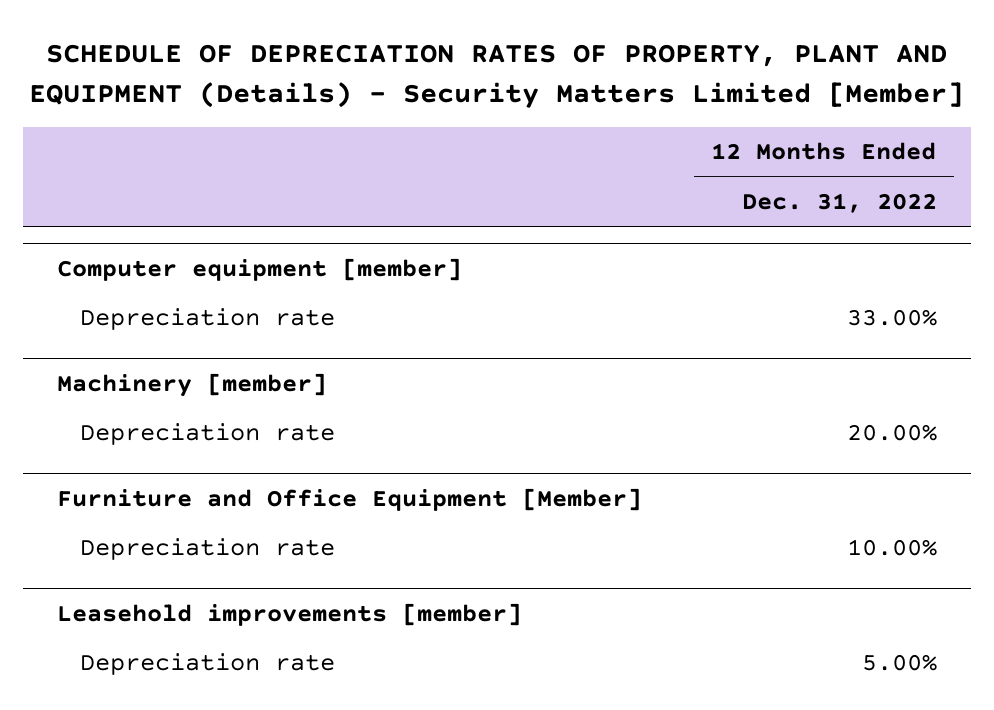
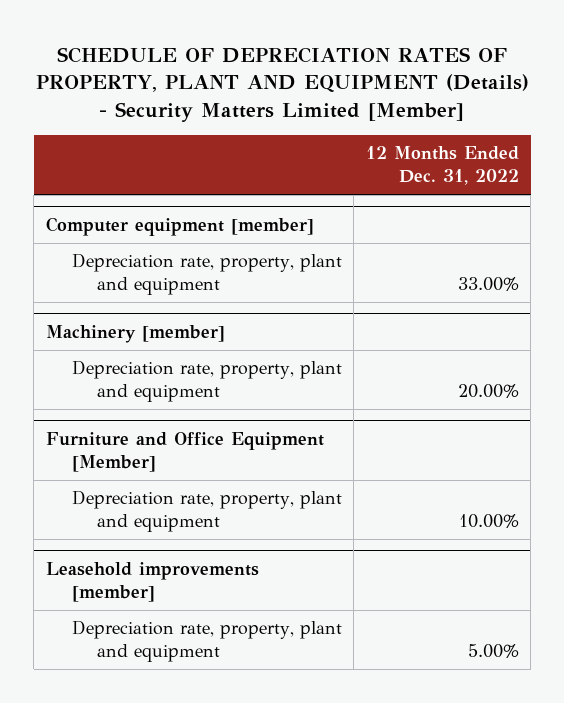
@ Computer equipment [member]
- Depreciation rate | 33.00%
+ Depreciation rate, property, plant and equipment | 33.00%
@ Machinery [member]
- Depreciation rate | 20.00%
+ Depreciation rate, property, plant and equipment | 20.00%
@ Furniture and Office Equipment [Member]
- Depreciation rate | 10.00%
+ Depreciation rate, property, plant and equipment | 10.00%
@ Leasehold improvements [member]
- Depreciation rate | 5.00%
+ Depreciation rate, property, plant and equipment | 5.00%

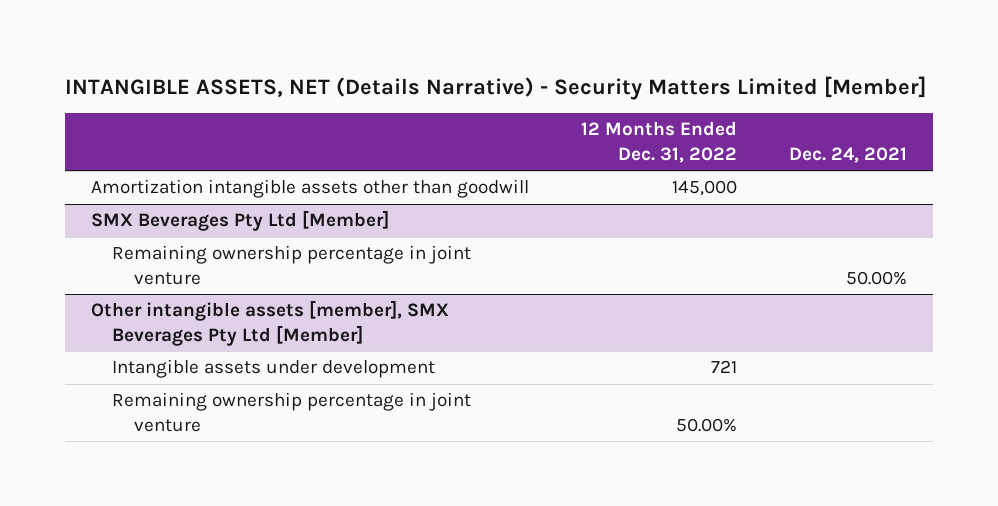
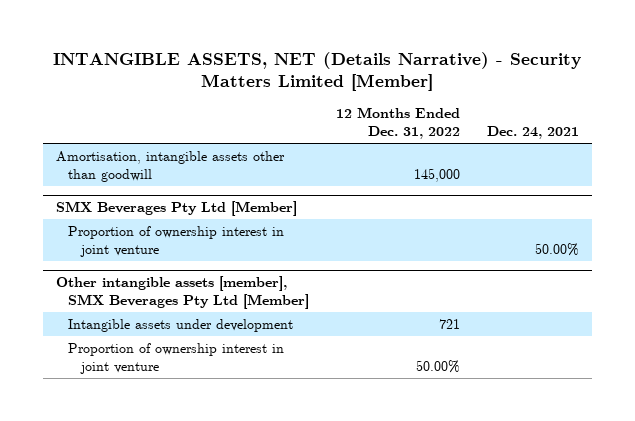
- Amortization intangible assets other than goodwill | 145,000 |
+ Amortisation, intangible assets other than goodwill | 145,000 |
@ SMX Beverages Pty Ltd [Member]
- Remaining ownership percentage in joint venture | | 50.00%
+ Proportion of ownership interest in joint venture | | 50.00%
@ Other intangible assets [member], SMX Beverages Pty Ltd [Member]
- Remaining ownership percentage in joint venture | 50.00% |
+ Proportion of ownership interest in joint venture | 50.00% |

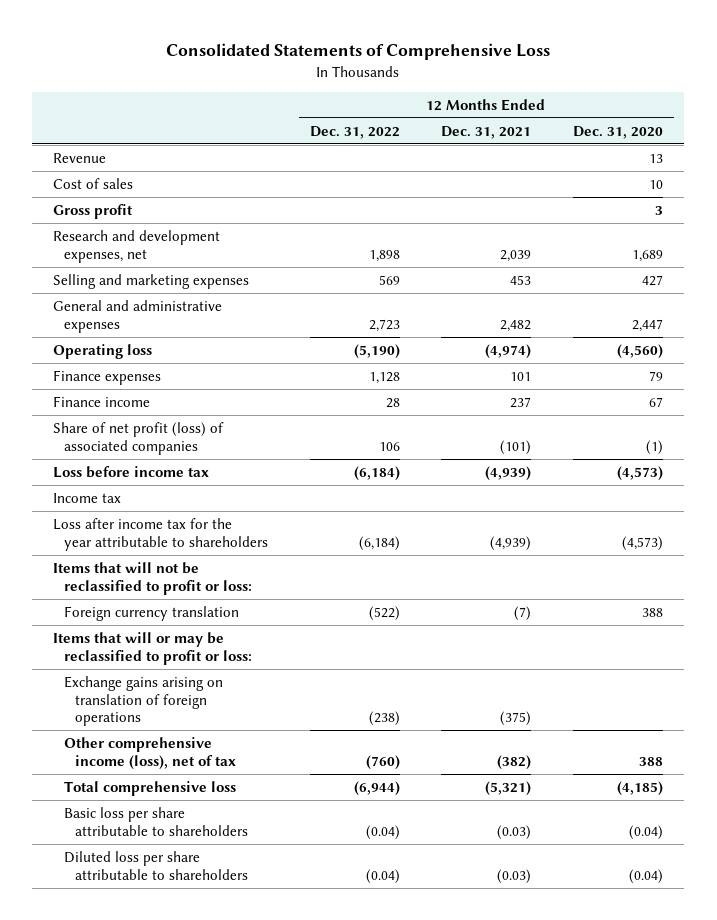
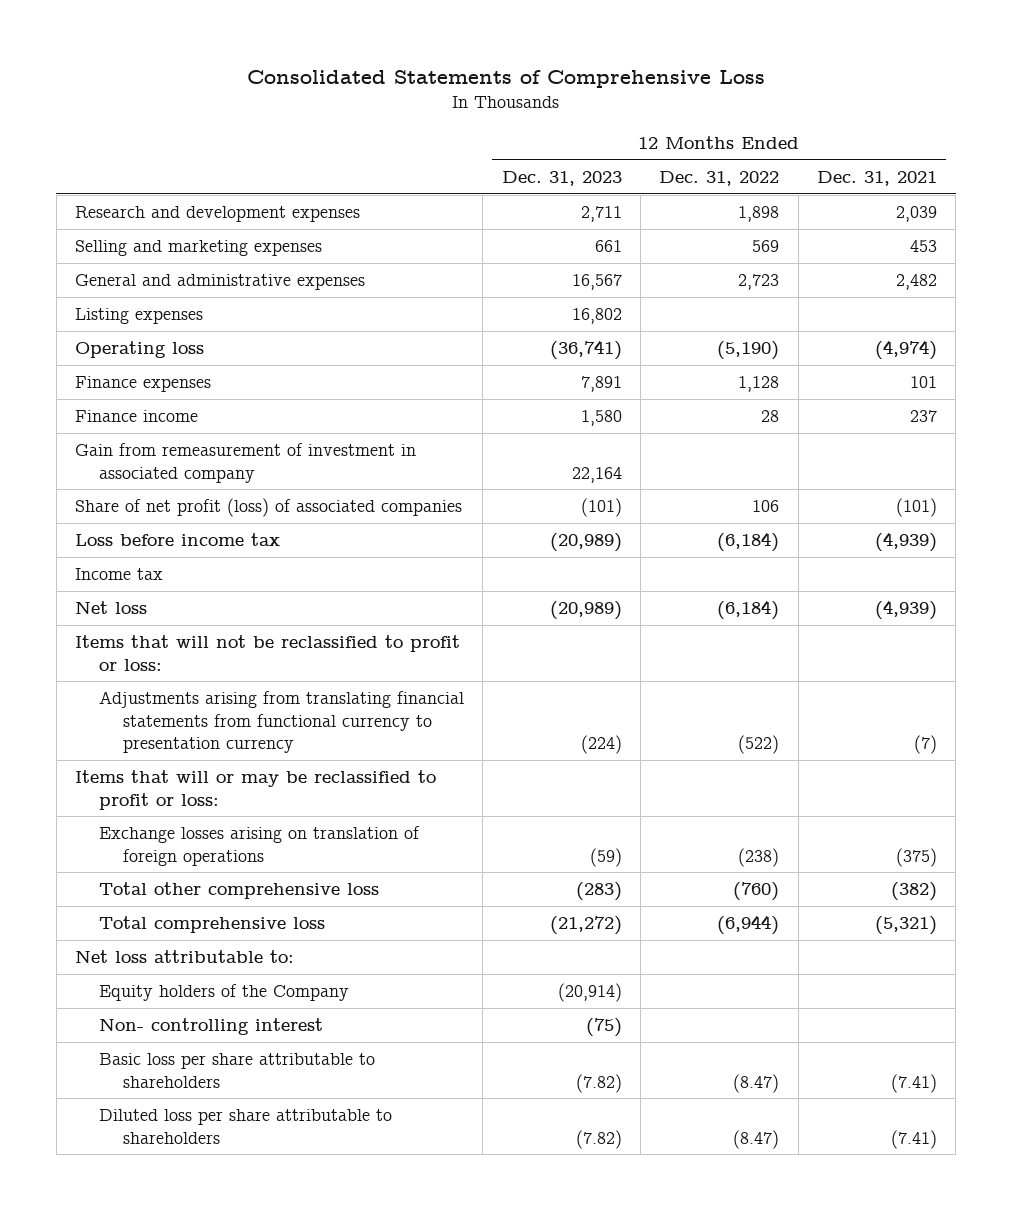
- | 12 Months Ended Dec. 31, 2022 | 12 Months Ended Dec. 31, 2021 | 12 Months Ended Dec. 31, 2020
+ | 12 Months Ended Dec. 31, 2023 | 12 Months Ended Dec. 31, 2022 | 12 Months Ended Dec. 31, 2021
- Revenue | | | 13
- Cost of sales | | | 10
- Gross profit | | | 3
- Research and development expenses, net | 1,898 | 2,039 | 1,689
+ Research and development expenses | 2,711 | 1,898 | 2,039
+ Listing expenses | 16,802 | |
+ Gain from remeasurement of investment in associated company | 22,164 | |
- Loss after income tax for the year attributable to shareholders | (6,184) | (4,939) | (4,573)
+ Net loss | (20,989) | (6,184) | (4,939)
- Foreign currency translation | (522) | (7) | 388
+ Adjustments arising from translating financial statements from functional currency to presentation currency | (224) | (522) | (7)
- Exchange gains arising on translation of foreign operations | (238) | (375) |
- Other comprehensive income (loss), net of tax | (760) | (382) | 388
+ Exchange losses arising on translation of foreign operations | (59) | (238) | (375)
+ Total other comprehensive loss | (283) | (760) | (382)
- Basic loss per share attributable to shareholders | (0.04) | (0.03) | (0.04)
- Diluted loss per share attributable to shareholders | (0.04) | (0.03) | (0.04)
+ Net loss attributable to:
+ Equity holders of the Company | (20,914) | |
+ Non- controlling interest | (75) | |
+ Basic loss per share attributable to shareholders | (7.82) | (8.47) | (7.41)
+ Diluted loss per share attributable to shareholders | (7.82) | (8.47) | (7.41)

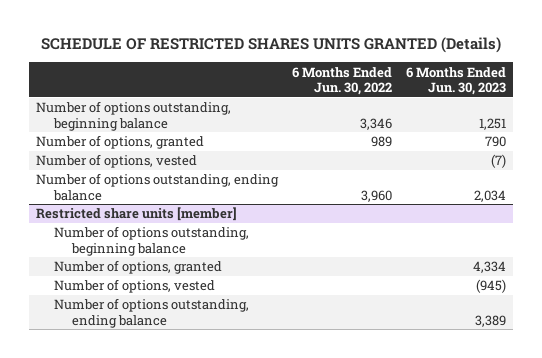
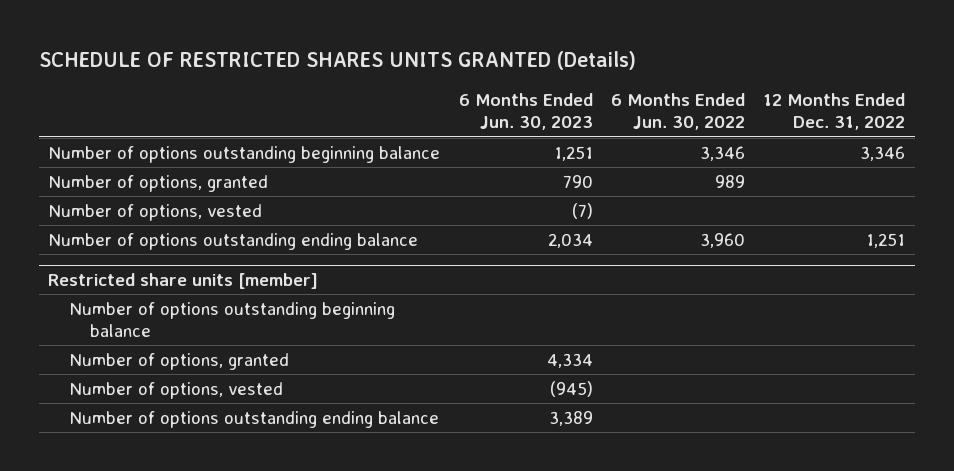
- | 6 Months Ended Jun. 30, 2022 | 6 Months Ended Jun. 30, 2023
+ | 6 Months Ended Jun. 30, 2023 | 6 Months Ended Jun. 30, 2022 | 12 Months Ended Dec. 31, 2022
- Number of options outstanding, beginning balance | 3,346 | 1,251
+ Number of options outstanding beginning balance | 1,251 | 3,346 | 3,346
- Number of options outstanding, ending balance | 3,960 | 2,034
+ Number of options outstanding ending balance | 2,034 | 3,960 | 1,251
@ Restricted share units [member]
- Number of options outstanding, beginning balance
+ Number of options outstanding beginning balance
- Number of options outstanding, ending balance | | 3,389
+ Number of options outstanding ending balance | 3,389 | |

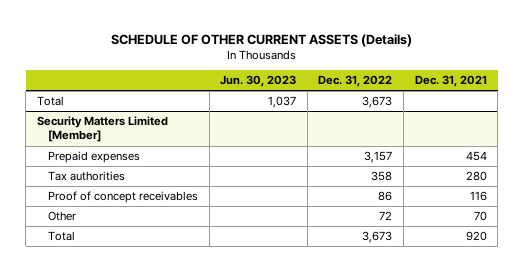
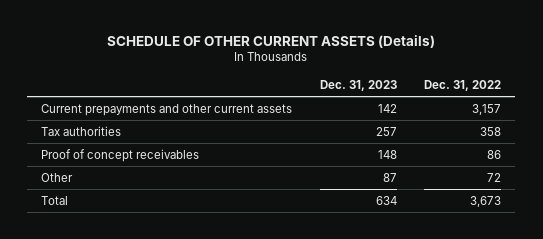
- | Jun. 30, 2023 | Dec. 31, 2022 | Dec. 31, 2021
+ | Dec. 31, 2023 | Dec. 31, 2022
- Total | 1,037 | 3,673 |
- Security Matters Limited [Member]
- Prepaid expenses | | 3,157 | 454
+ Current prepayments and other current assets | 142 | 3,157

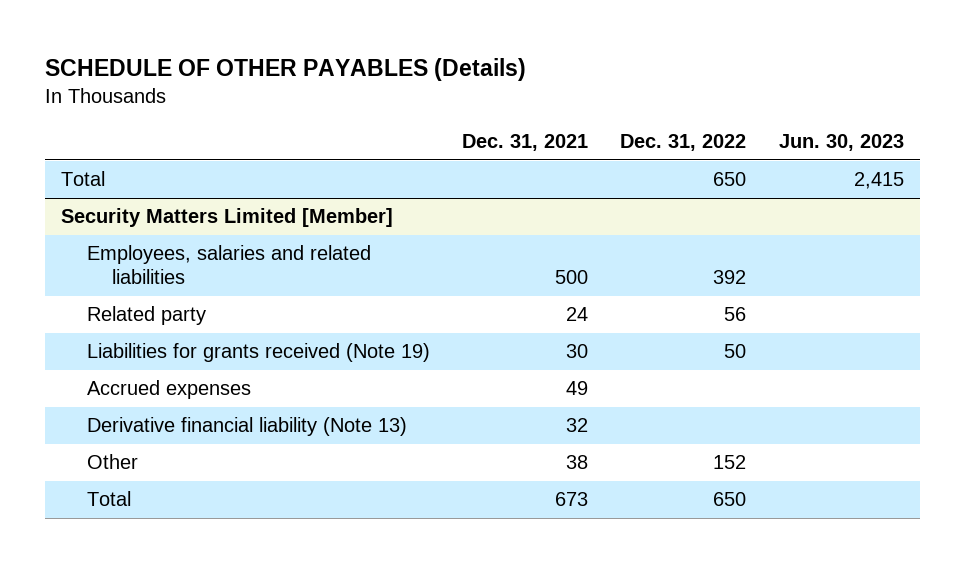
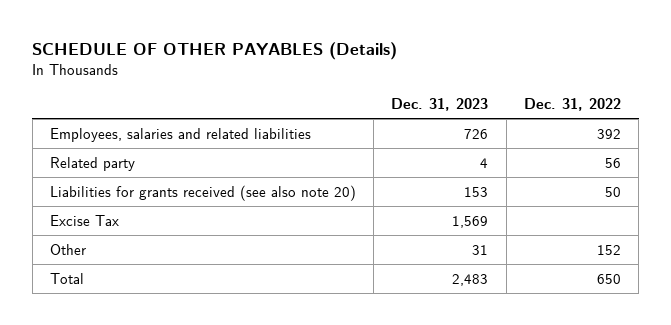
- | Dec. 31, 2021 | Dec. 31, 2022 | Jun. 30, 2023
+ | Dec. 31, 2023 | Dec. 31, 2022
- Total | | 650 | 2,415
- Security Matters Limited [Member]
- Liabilities for grants received (Note 19) | 30 | 50 |
- Accrued expenses | 49 | |
- Derivative financial liability (Note 13) | 32 | |
+ Liabilities for grants received (see also note 20) | 153 | 50
+ Excise Tax | 1,569 |

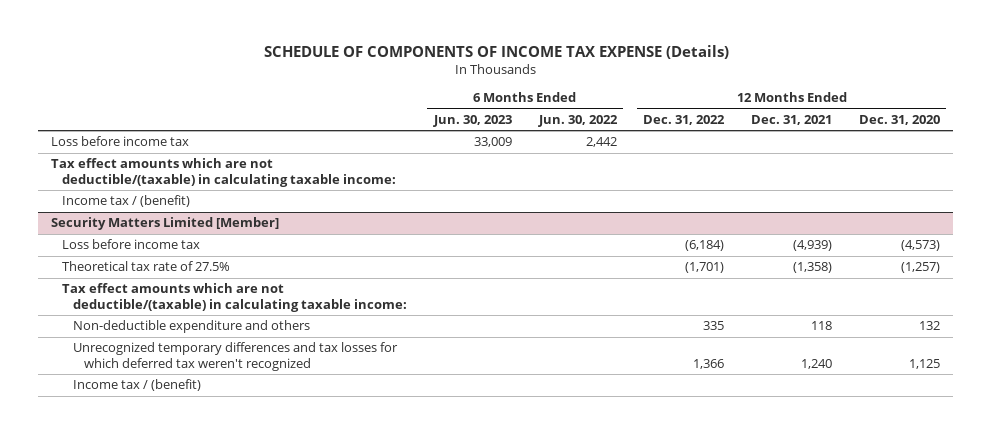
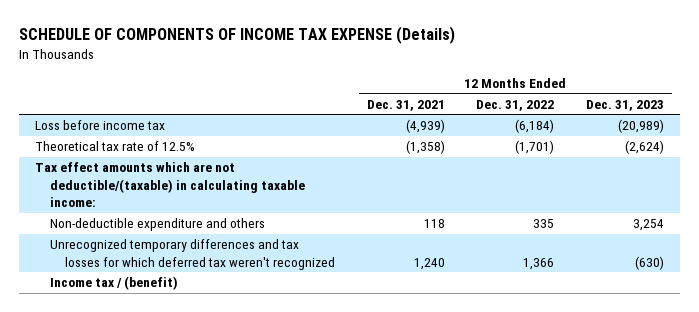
- | 6 Months Ended Jun. 30, 2023 | 6 Months Ended Jun. 30, 2022 | 12 Months Ended Dec. 31, 2022 | 12 Months Ended Dec. 31, 2021 | 12 Months Ended Dec. 31, 2020
+ | 12 Months Ended Dec. 31, 2021 | 12 Months Ended Dec. 31, 2022 | 12 Months Ended Dec. 31, 2023
- Loss before income tax | 33,009 | 2,442 | | |
- Tax effect amounts which are not deductible/(taxable) in calculating taxable income:
- Income tax / (benefit)
- Security Matters Limited [Member]
- Theoretical tax rate of 27.5% | | | (1,701) | (1,358) | (1,257)
+ Theoretical tax rate of 12.5% | (1,358) | (1,701) | (2,624)

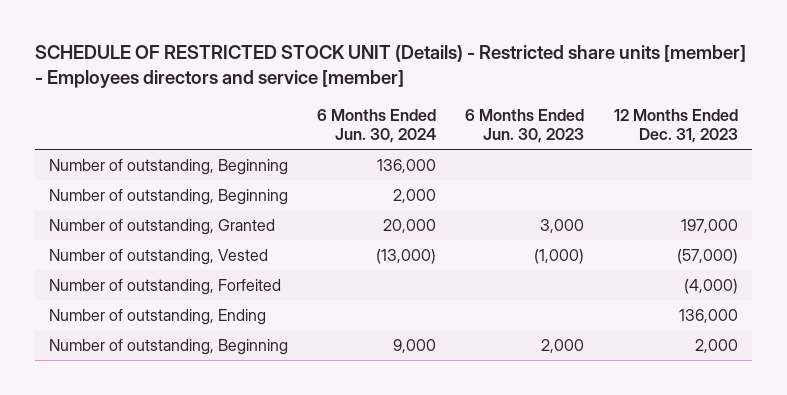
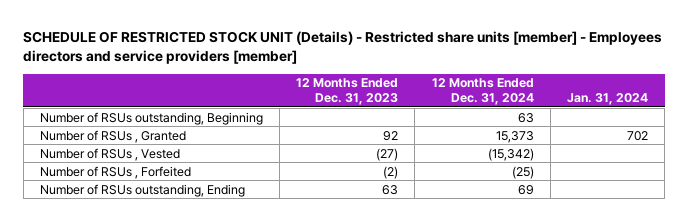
- SCHEDULE OF RESTRICTED STOCK UNIT (Details) - Restricted share units [member] - Employees directors and service [member]
+ SCHEDULE OF RESTRICTED STOCK UNIT (Details) - Restricted share units [member] - Employees directors and service providers [member]
- | 6 Months Ended Jun. 30, 2024 | 6 Months Ended Jun. 30, 2023 | 12 Months Ended Dec. 31, 2023
+ | 12 Months Ended Dec. 31, 2023 | 12 Months Ended Dec. 31, 2024 | Jan. 31, 2024
- Number of outstanding, Beginning | 136,000 | |
- Number of outstanding, Beginning | 2,000 | |
- Number of outstanding, Granted | 20,000 | 3,000 | 197,000
- Number of outstanding, Vested | (13,000) | (1,000) | (57,000)
- Number of outstanding, Forfeited | | | (4,000)
- Number of outstanding, Ending | | | 136,000
- Number of outstanding, Beginning | 9,000 | 2,000 | 2,000
+ Number of RSUs outstanding, Beginning | | 63 |
+ Number of RSUs , Granted | 92 | 15,373 | 702
+ Number of RSUs , Vested | (27) | (15,342) |
+ Number of RSUs , Forfeited | (2) | (25) |
+ Number of RSUs outstanding, Ending | 63 | 69 |

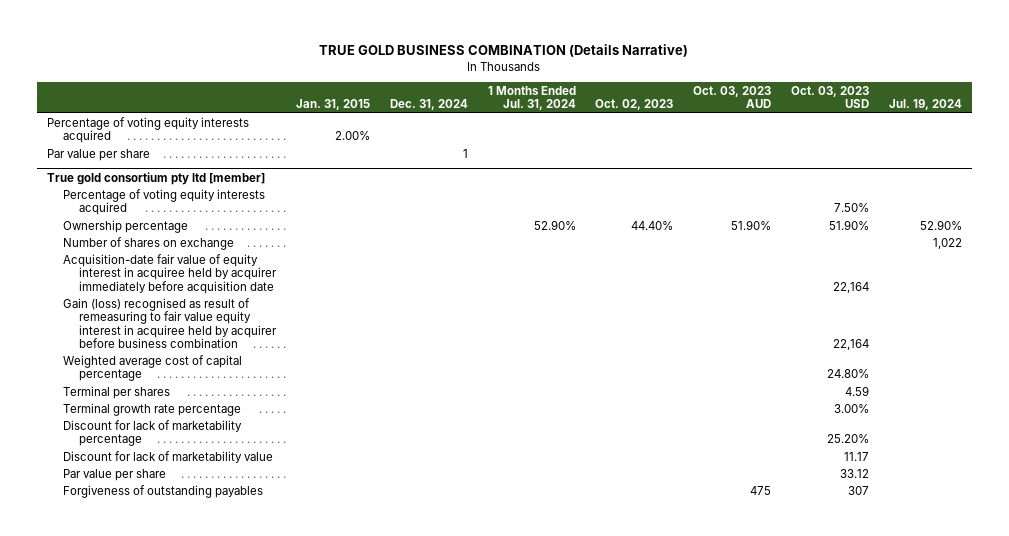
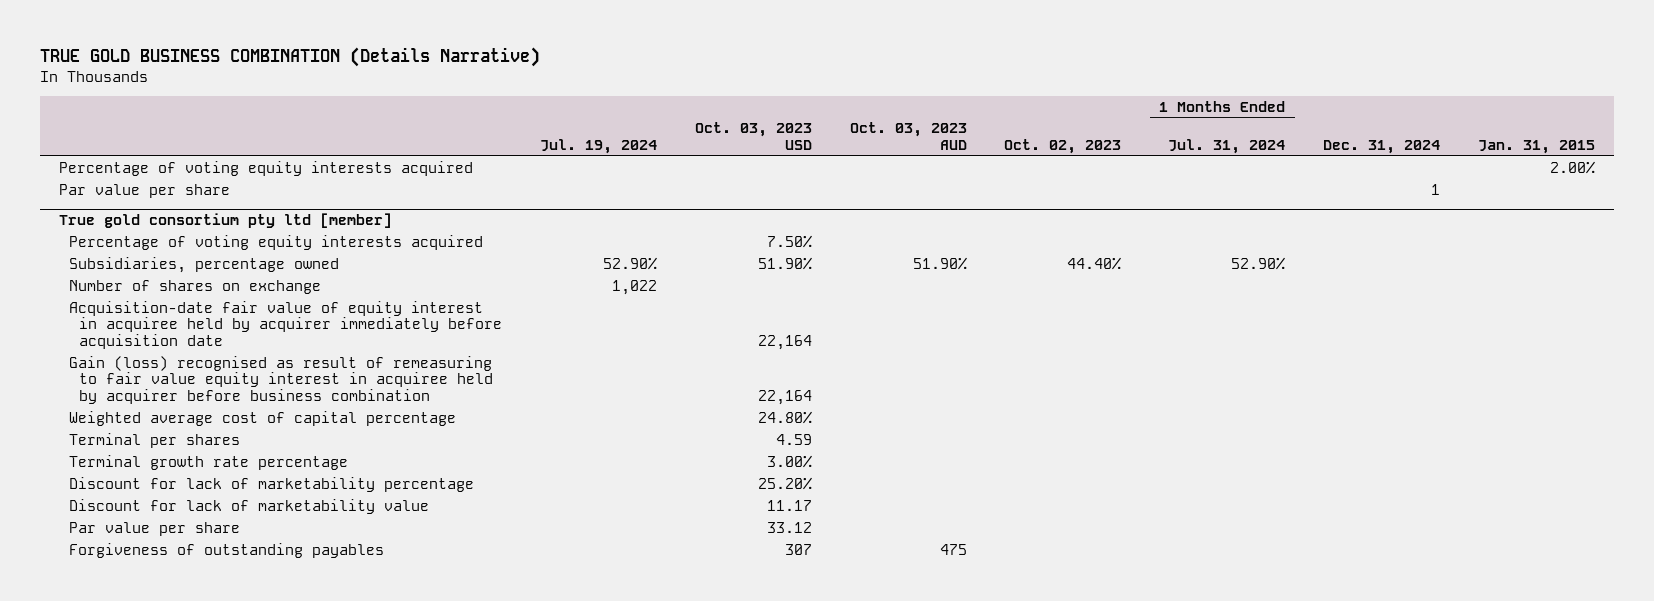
- | Jan. 31, 2015 | Dec. 31, 2024 | 1 Months Ended Jul. 31, 2024 | Oct. 02, 2023 | Oct. 03, 2023 AUD | Oct. 03, 2023 USD | Jul. 19, 2024
+ | Jul. 19, 2024 | Oct. 03, 2023 USD | Oct. 03, 2023 AUD | Oct. 02, 2023 | 1 Months Ended Jul. 31, 2024 | Dec. 31, 2024 | Jan. 31, 2015
@ True gold consortium pty ltd [member]
- Ownership percentage | | | 52.90% | 44.40% | 51.90% | 51.90% | 52.90%
+ Subsidiaries, percentage owned | 52.90% | 51.90% | 51.90% | 44.40% | 52.90% | |

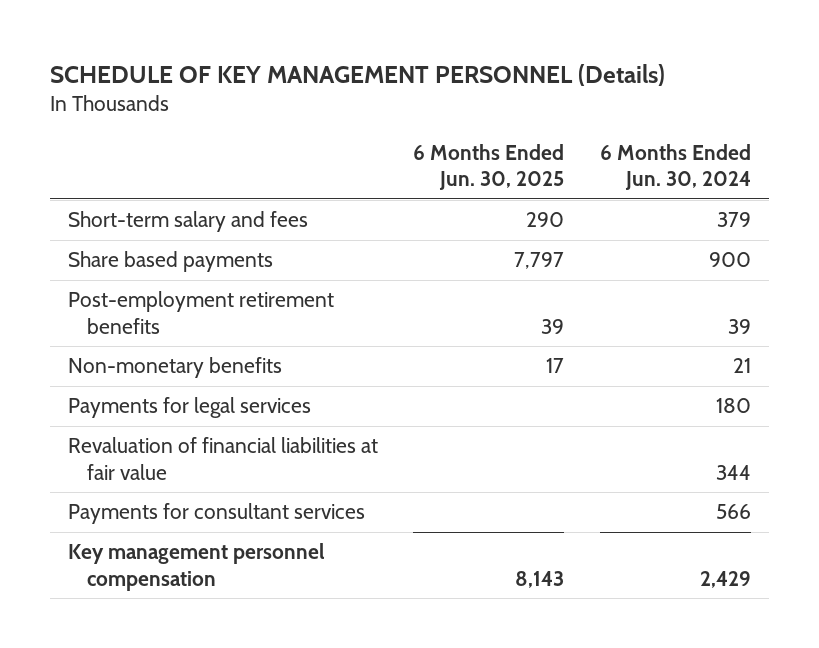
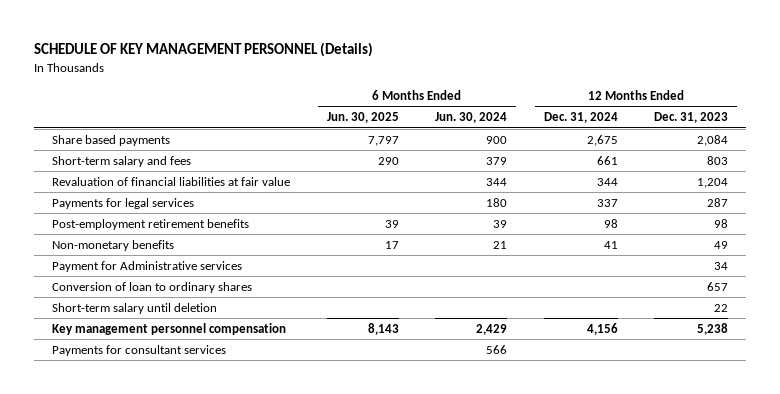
- | 6 Months Ended Jun. 30, 2025 | 6 Months Ended Jun. 30, 2024
+ | 6 Months Ended Jun. 30, 2025 | 6 Months Ended Jun. 30, 2024 | 12 Months Ended Dec. 31, 2024 | 12 Months Ended Dec. 31, 2023
moved down: Short-term salary and fees | 290 | 379 | 661 | 803
moved up: Revaluation of financial liabilities at fair value | | 344 | 344 | 1,204
moved up: Payments for legal services | | 180 | 337 | 287
+ Payment for Administrative services | | | | 34
+ Conversion of loan to ordinary shares | | | | 657
+ Short-term salary until deletion | | | | 22
moved down: Payments for consultant services | | 566 | |

